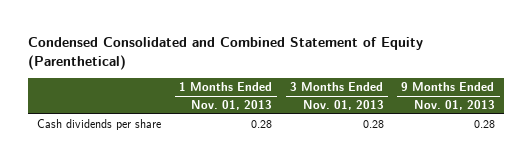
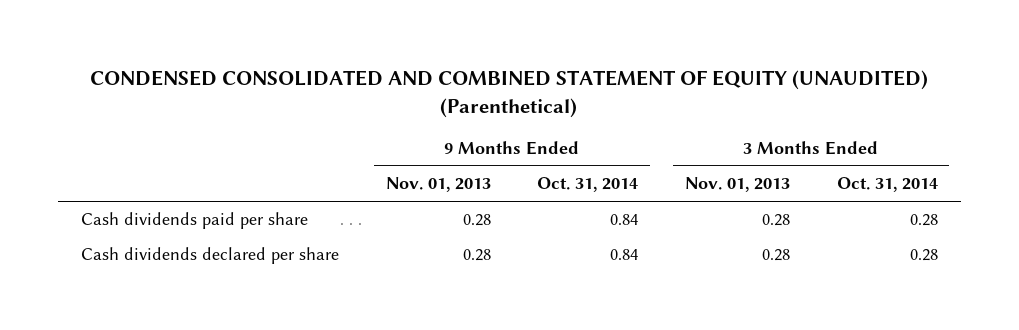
- Condensed Consolidated and Combined Statement of Equity (Parenthetical)
+ CONDENSED CONSOLIDATED AND COMBINED STATEMENT OF EQUITY (UNAUDITED) (Parenthetical)
- | 1 Months Ended Nov. 01, 2013 | 3 Months Ended Nov. 01, 2013 | 9 Months Ended Nov. 01, 2013
+ | 9 Months Ended Nov. 01, 2013 | 9 Months Ended Oct. 31, 2014 | 3 Months Ended Nov. 01, 2013 | 3 Months Ended Oct. 31, 2014
- Cash dividends per share | 0.28 | 0.28 | 0.28
+ Cash dividends paid per share | 0.28 | 0.84 | 0.28 | 0.28
+ Cash dividends declared per share | 0.28 | 0.84 | 0.28 | 0.28

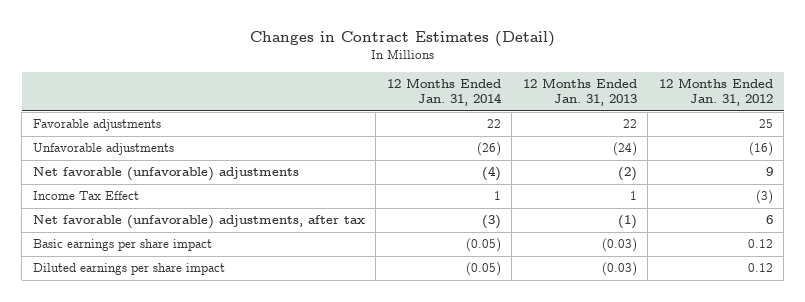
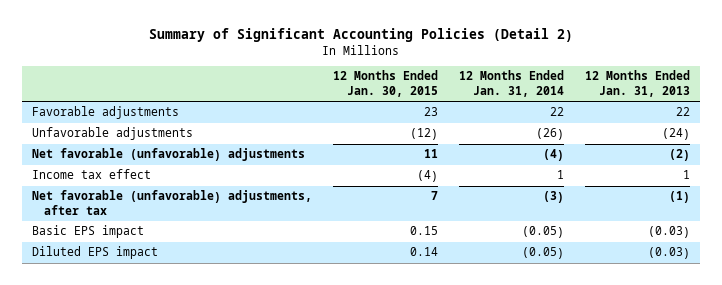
- Changes in Contract Estimates (Detail)
+ Summary of Significant Accounting Policies (Detail 2)
- | 12 Months Ended Jan. 31, 2014 | 12 Months Ended Jan. 31, 2013 | 12 Months Ended Jan. 31, 2012
+ | 12 Months Ended Jan. 30, 2015 | 12 Months Ended Jan. 31, 2014 | 12 Months Ended Jan. 31, 2013
- Income Tax Effect | 1 | 1 | (3)
+ Income tax effect | (4) | 1 | 1
- Basic earnings per share impact | (0.05) | (0.03) | 0.12
- Diluted earnings per share impact | (0.05) | (0.03) | 0.12
+ Basic EPS impact | 0.15 | (0.05) | (0.03)
+ Diluted EPS impact | 0.14 | (0.05) | (0.03)

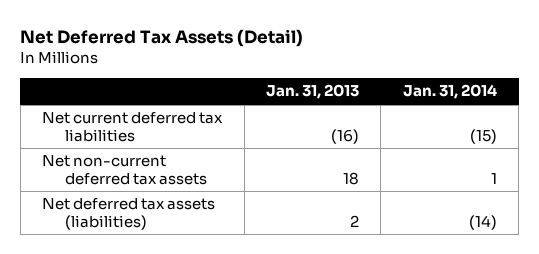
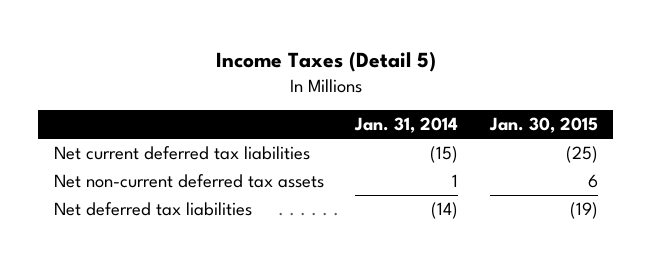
- Net Deferred Tax Assets (Detail)
+ Income Taxes (Detail 5)
- | Jan. 31, 2013 | Jan. 31, 2014
+ | Jan. 31, 2014 | Jan. 30, 2015
- Net deferred tax assets (liabilities) | 2 | (14)
+ Net deferred tax liabilities | (14) | (19)

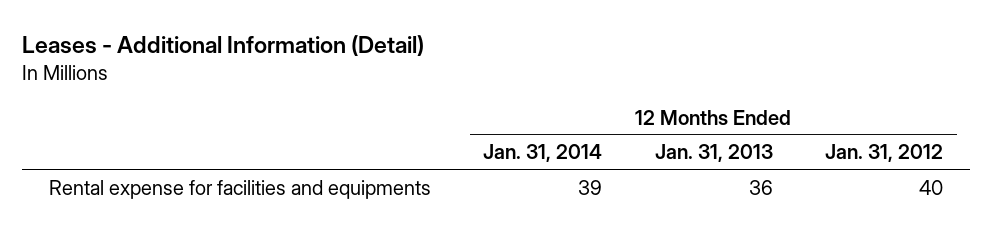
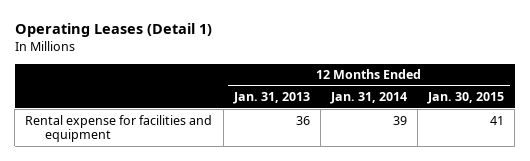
- Leases - Additional Information (Detail)
+ Operating Leases (Detail 1)
- | 12 Months Ended Jan. 31, 2014 | 12 Months Ended Jan. 31, 2013 | 12 Months Ended Jan. 31, 2012
+ | 12 Months Ended Jan. 31, 2013 | 12 Months Ended Jan. 31, 2014 | 12 Months Ended Jan. 30, 2015
- Rental expense for facilities and equipments | 39 | 36 | 40
+ Rental expense for facilities and equipment | 36 | 39 | 41

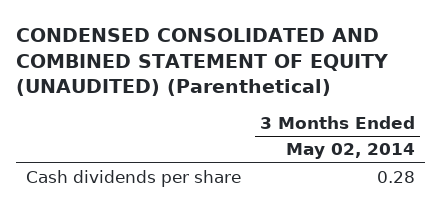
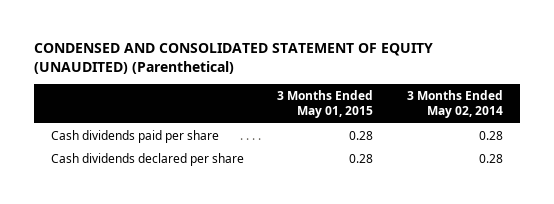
- CONDENSED CONSOLIDATED AND COMBINED STATEMENT OF EQUITY (UNAUDITED) (Parenthetical)
+ CONDENSED AND CONSOLIDATED STATEMENT OF EQUITY (UNAUDITED) (Parenthetical)
- | 3 Months Ended May 02, 2014
+ | 3 Months Ended May 01, 2015 | 3 Months Ended May 02, 2014
- Cash dividends per share | 0.28
+ Cash dividends paid per share | 0.28 | 0.28
+ Cash dividends declared per share | 0.28 | 0.28

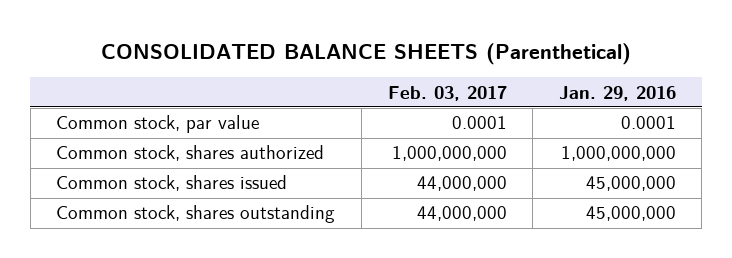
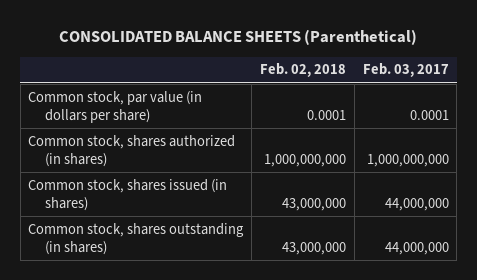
- | Feb. 03, 2017 | Jan. 29, 2016
+ | Feb. 02, 2018 | Feb. 03, 2017
- Common stock, par value | 0.0001 | 0.0001
- Common stock, shares authorized | 1,000,000,000 | 1,000,000,000
- Common stock, shares issued | 44,000,000 | 45,000,000
- Common stock, shares outstanding | 44,000,000 | 45,000,000
+ Common stock, par value (in dollars per share) | 0.0001 | 0.0001
+ Common stock, shares authorized (in shares) | 1,000,000,000 | 1,000,000,000
+ Common stock, shares issued (in shares) | 43,000,000 | 44,000,000
+ Common stock, shares outstanding (in shares) | 43,000,000 | 44,000,000

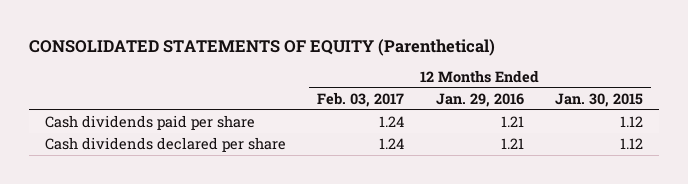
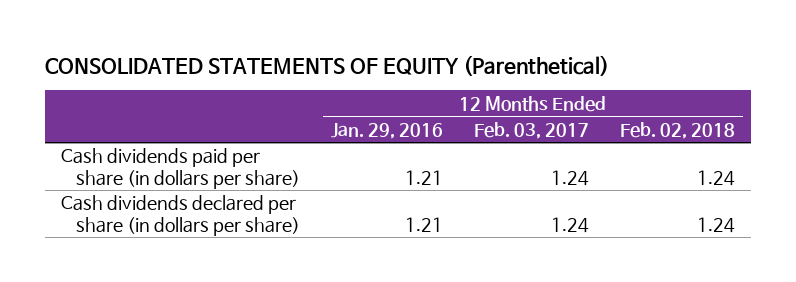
- | 12 Months Ended Feb. 03, 2017 | 12 Months Ended Jan. 29, 2016 | 12 Months Ended Jan. 30, 2015
+ | 12 Months Ended Jan. 29, 2016 | 12 Months Ended Feb. 03, 2017 | 12 Months Ended Feb. 02, 2018
- Cash dividends paid per share | 1.24 | 1.21 | 1.12
- Cash dividends declared per share | 1.24 | 1.21 | 1.12
+ Cash dividends paid per share (in dollars per share) | 1.21 | 1.24 | 1.24
+ Cash dividends declared per share (in dollars per share) | 1.21 | 1.24 | 1.24

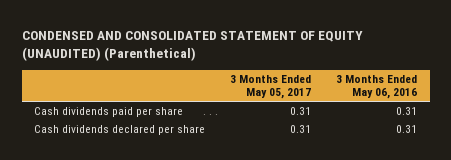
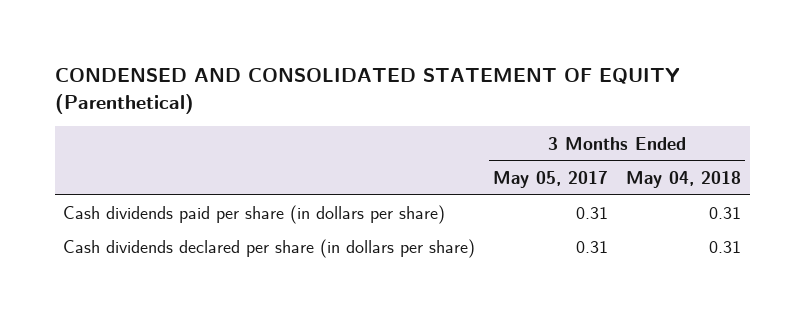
- CONDENSED AND CONSOLIDATED STATEMENT OF EQUITY (UNAUDITED) (Parenthetical)
+ CONDENSED AND CONSOLIDATED STATEMENT OF EQUITY (Parenthetical)
- | 3 Months Ended May 05, 2017 | 3 Months Ended May 06, 2016
+ | 3 Months Ended May 05, 2017 | 3 Months Ended May 04, 2018
- Cash dividends paid per share | 0.31 | 0.31
- Cash dividends declared per share | 0.31 | 0.31
+ Cash dividends paid per share (in dollars per share) | 0.31 | 0.31
+ Cash dividends declared per share (in dollars per share) | 0.31 | 0.31

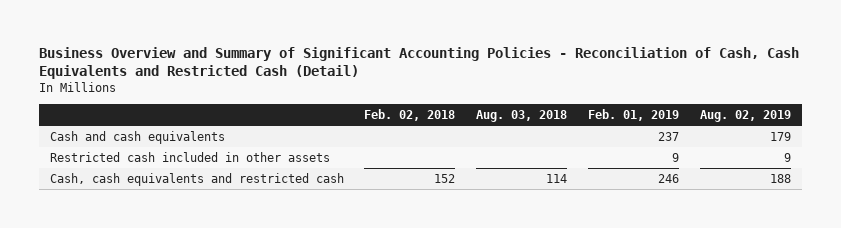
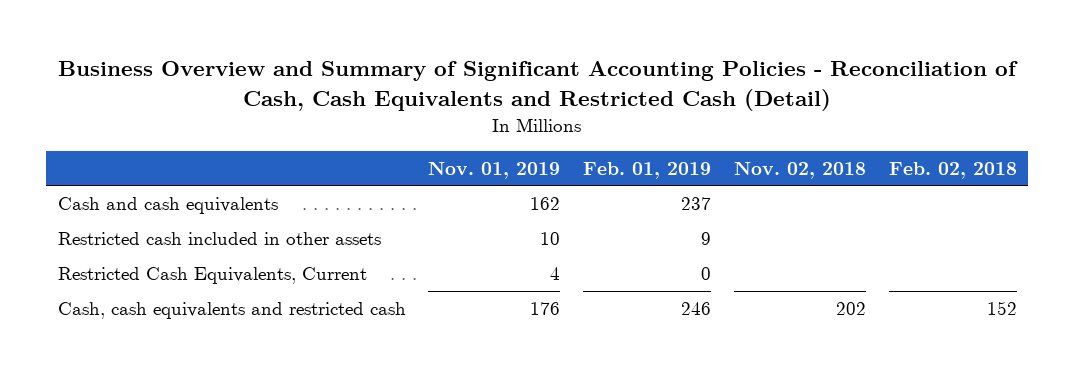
- | Feb. 02, 2018 | Aug. 03, 2018 | Feb. 01, 2019 | Aug. 02, 2019
+ | Nov. 01, 2019 | Feb. 01, 2019 | Nov. 02, 2018 | Feb. 02, 2018
+ Restricted Cash Equivalents, Current | 4 | 0 | |

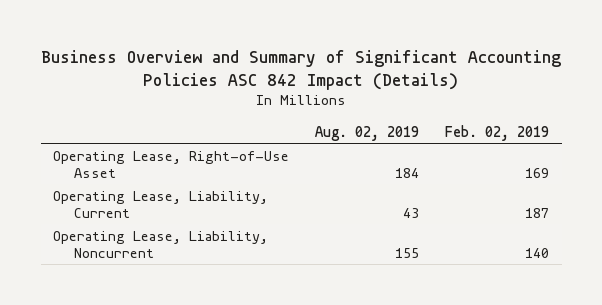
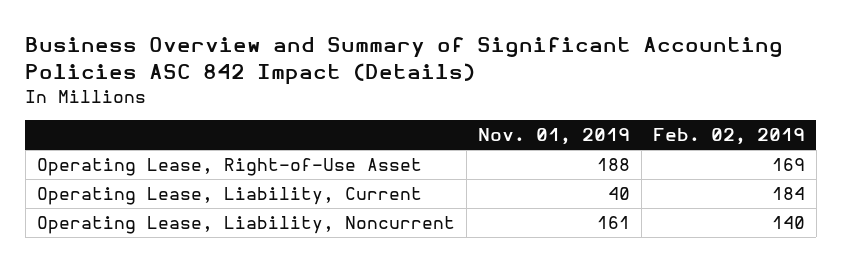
- | Aug. 02, 2019 | Feb. 02, 2019
+ | Nov. 01, 2019 | Feb. 02, 2019
- Operating Lease, Liability, Current | 43 | 187
+ Operating Lease, Liability, Current | 40 | 184

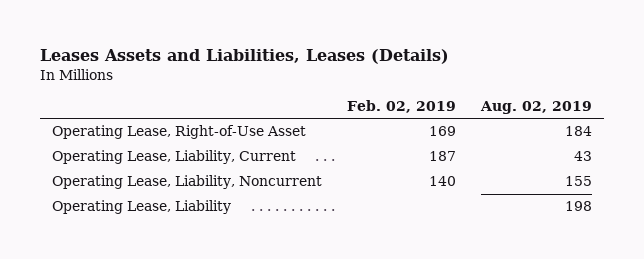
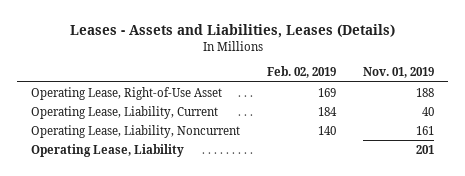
- Leases Assets and Liabilities, Leases (Details)
+ Leases - Assets and Liabilities, Leases (Details)
- | Feb. 02, 2019 | Aug. 02, 2019
+ | Feb. 02, 2019 | Nov. 01, 2019
- Operating Lease, Liability, Current | 187 | 43
+ Operating Lease, Liability, Current | 184 | 40

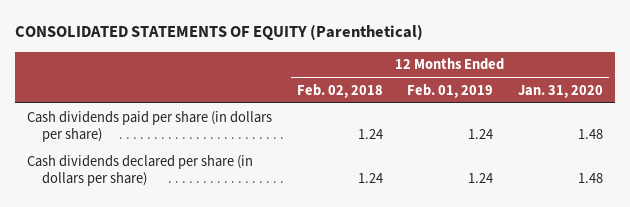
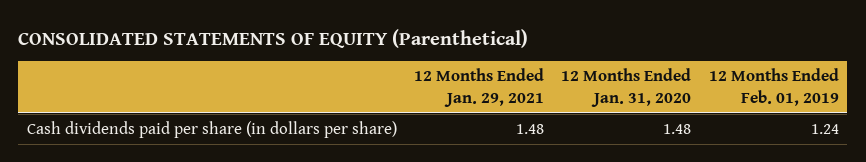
- | 12 Months Ended Feb. 02, 2018 | 12 Months Ended Feb. 01, 2019 | 12 Months Ended Jan. 31, 2020
+ | 12 Months Ended Jan. 29, 2021 | 12 Months Ended Jan. 31, 2020 | 12 Months Ended Feb. 01, 2019
- Cash dividends declared per share (in dollars per share) | 1.24 | 1.24 | 1.48

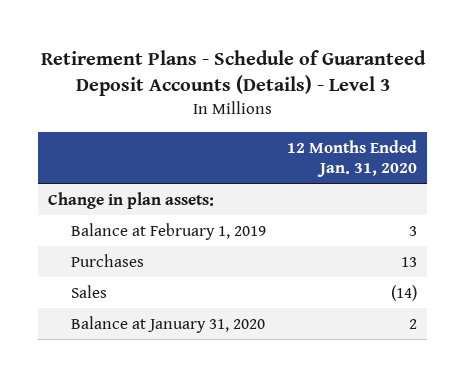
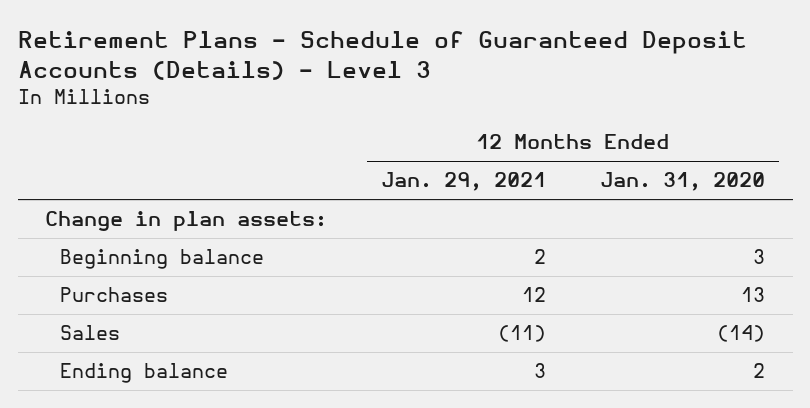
- | 12 Months Ended Jan. 31, 2020
+ | 12 Months Ended Jan. 29, 2021 | 12 Months Ended Jan. 31, 2020
- Balance at February 1, 2019 | 3
+ Beginning balance | 2 | 3
- Balance at January 31, 2020 | 2
+ Ending balance | 3 | 2

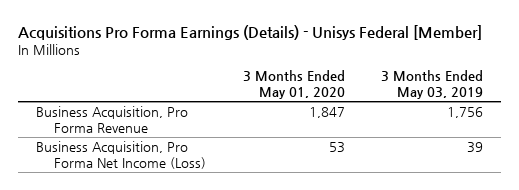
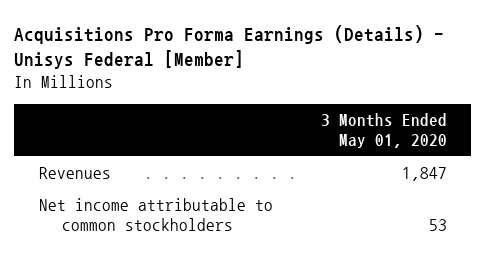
- | 3 Months Ended May 01, 2020 | 3 Months Ended May 03, 2019
+ | 3 Months Ended May 01, 2020
- Business Acquisition, Pro Forma Revenue | 1,847 | 1,756
- Business Acquisition, Pro Forma Net Income (Loss) | 53 | 39
+ Revenues | 1,847
+ Net income attributable to common stockholders | 53

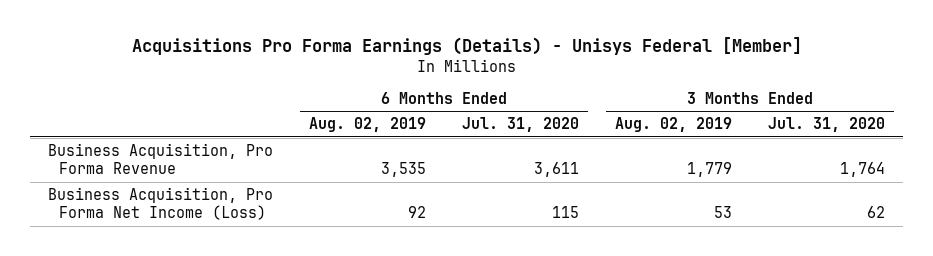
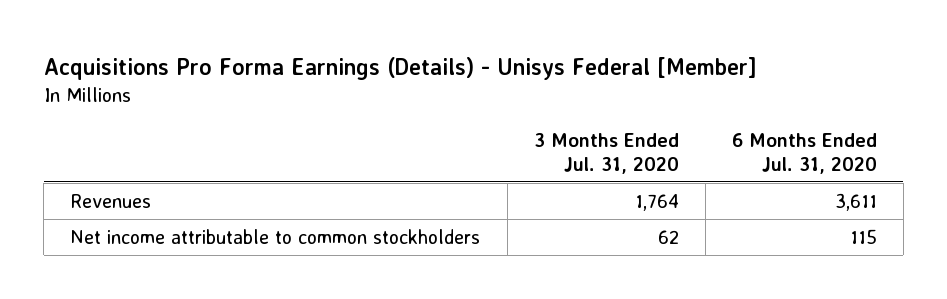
- | 6 Months Ended Aug. 02, 2019 | 6 Months Ended Jul. 31, 2020 | 3 Months Ended Aug. 02, 2019 | 3 Months Ended Jul. 31, 2020
+ | 3 Months Ended Jul. 31, 2020 | 6 Months Ended Jul. 31, 2020
- Business Acquisition, Pro Forma Revenue | 3,535 | 3,611 | 1,779 | 1,764
- Business Acquisition, Pro Forma Net Income (Loss) | 92 | 115 | 53 | 62
+ Revenues | 1,764 | 3,611
+ Net income attributable to common stockholders | 62 | 115

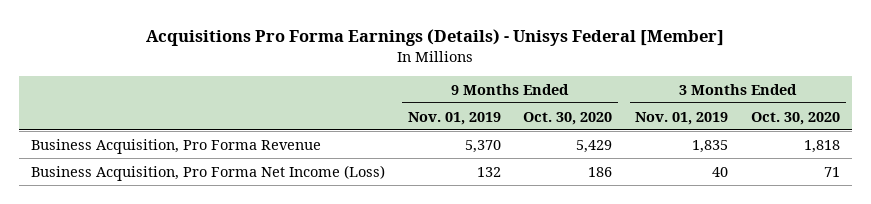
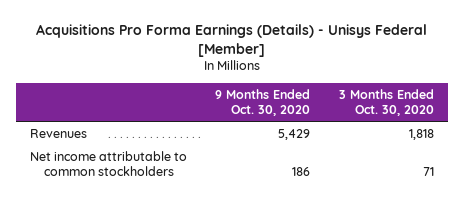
- | 9 Months Ended Nov. 01, 2019 | 9 Months Ended Oct. 30, 2020 | 3 Months Ended Nov. 01, 2019 | 3 Months Ended Oct. 30, 2020
+ | 9 Months Ended Oct. 30, 2020 | 3 Months Ended Oct. 30, 2020
- Business Acquisition, Pro Forma Revenue | 5,370 | 5,429 | 1,835 | 1,818
- Business Acquisition, Pro Forma Net Income (Loss) | 132 | 186 | 40 | 71
+ Revenues | 5,429 | 1,818
+ Net income attributable to common stockholders | 186 | 71

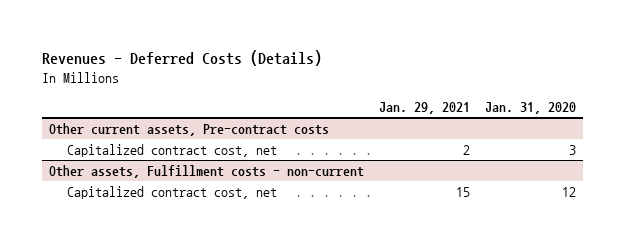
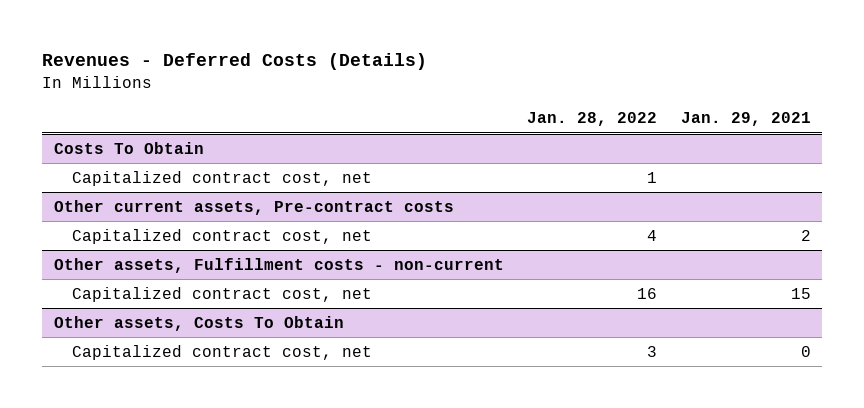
- | Jan. 29, 2021 | Jan. 31, 2020
+ | Jan. 28, 2022 | Jan. 29, 2021
+ Costs To Obtain
+ Capitalized contract cost, net | 1 |
+ Other assets, Costs To Obtain
+ Capitalized contract cost, net | 3 | 0

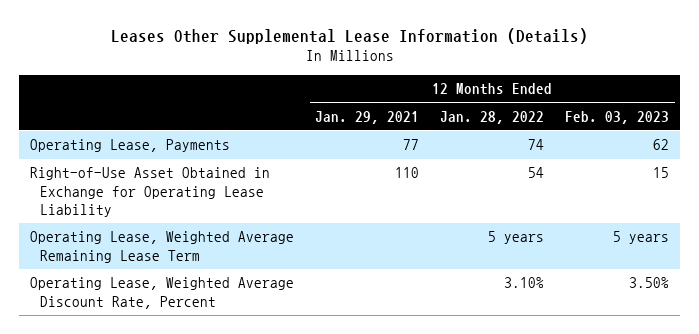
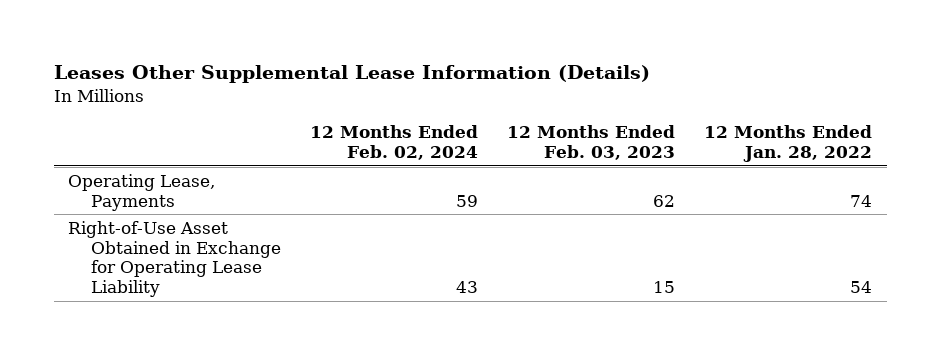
- | 12 Months Ended Jan. 29, 2021 | 12 Months Ended Jan. 28, 2022 | 12 Months Ended Feb. 03, 2023
+ | 12 Months Ended Feb. 02, 2024 | 12 Months Ended Feb. 03, 2023 | 12 Months Ended Jan. 28, 2022
- Operating Lease, Weighted Average Remaining Lease Term | | 5 years | 5 years
- Operating Lease, Weighted Average Discount Rate, Percent | | 3.10% | 3.50%

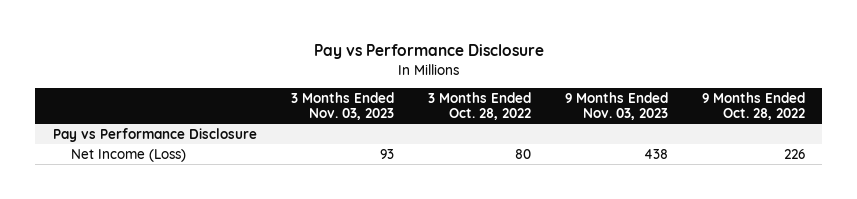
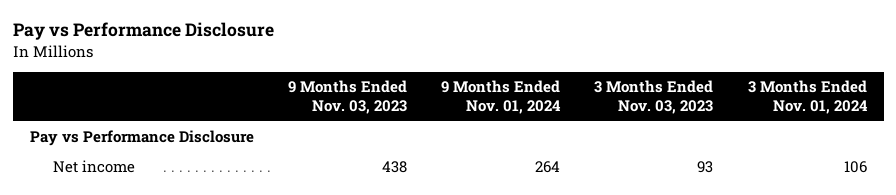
- | 3 Months Ended Nov. 03, 2023 | 3 Months Ended Oct. 28, 2022 | 9 Months Ended Nov. 03, 2023 | 9 Months Ended Oct. 28, 2022
+ | 9 Months Ended Nov. 03, 2023 | 9 Months Ended Nov. 01, 2024 | 3 Months Ended Nov. 03, 2023 | 3 Months Ended Nov. 01, 2024
- Net Income (Loss) | 93 | 80 | 438 | 226
+ Net income | 438 | 264 | 93 | 106

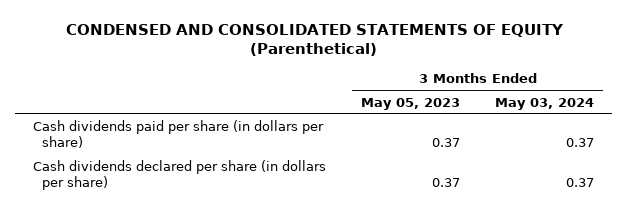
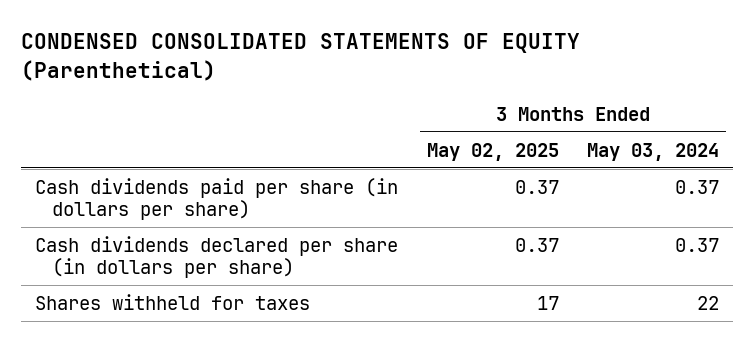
- CONDENSED AND CONSOLIDATED STATEMENTS OF EQUITY (Parenthetical)
+ CONDENSED CONSOLIDATED STATEMENTS OF EQUITY (Parenthetical)
- | 3 Months Ended May 05, 2023 | 3 Months Ended May 03, 2024
+ | 3 Months Ended May 02, 2025 | 3 Months Ended May 03, 2024
+ Shares withheld for taxes | 17 | 22

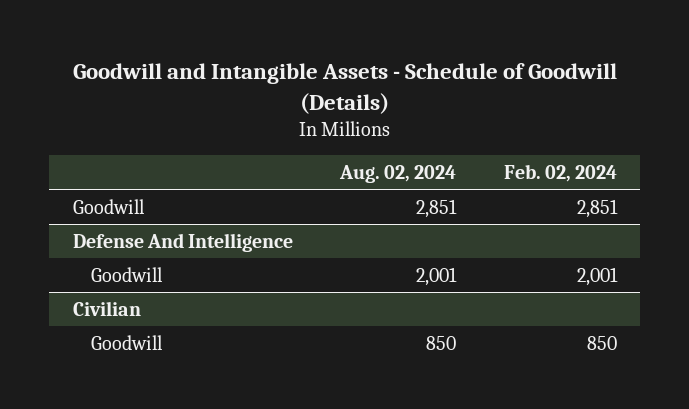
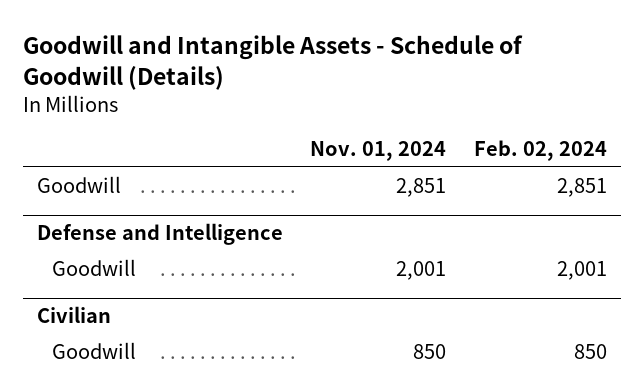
- | Aug. 02, 2024 | Feb. 02, 2024
+ | Nov. 01, 2024 | Feb. 02, 2024
- Defense And Intelligence
+ Defense and Intelligence

